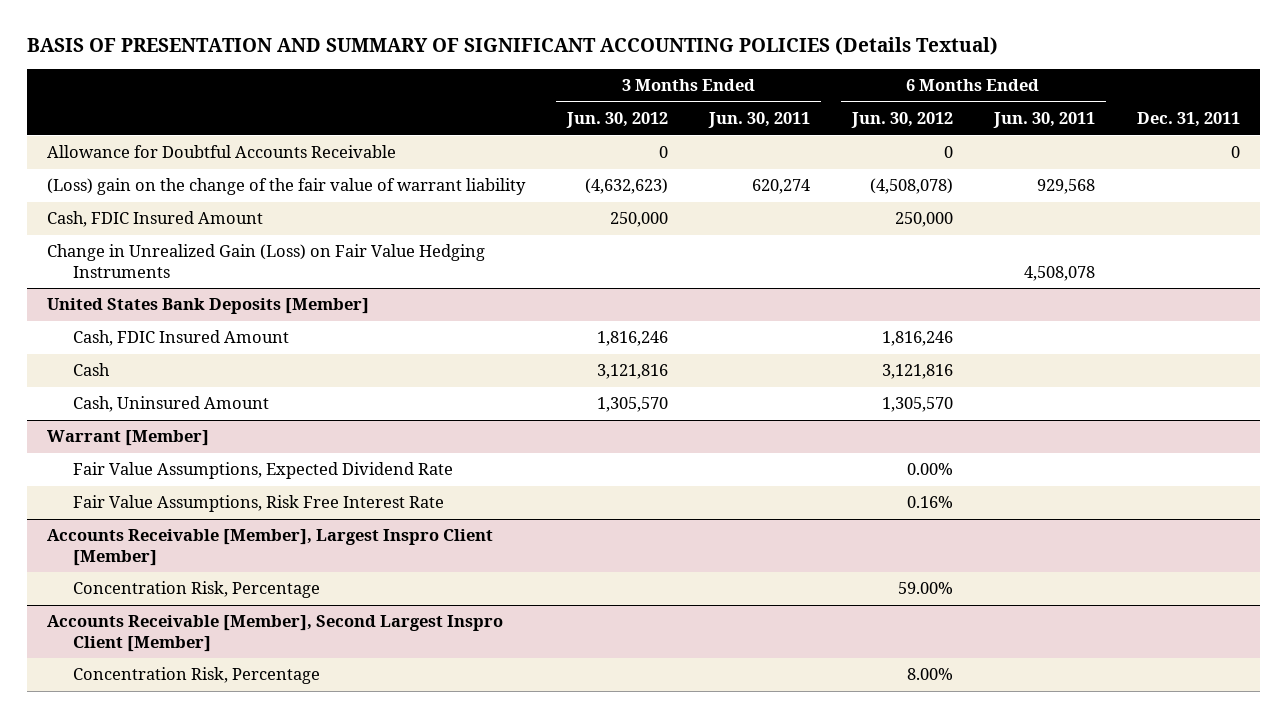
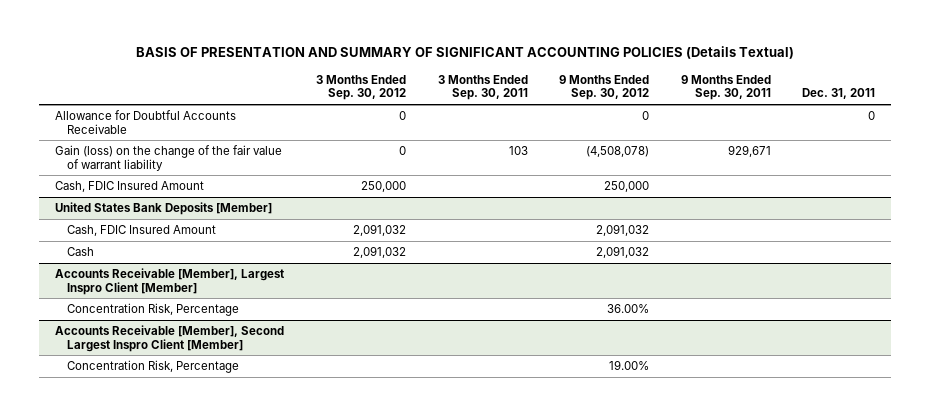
- | 3 Months Ended Jun. 30, 2012 | 3 Months Ended Jun. 30, 2011 | 6 Months Ended Jun. 30, 2012 | 6 Months Ended Jun. 30, 2011 | Dec. 31, 2011
+ | 3 Months Ended Sep. 30, 2012 | 3 Months Ended Sep. 30, 2011 | 9 Months Ended Sep. 30, 2012 | 9 Months Ended Sep. 30, 2011 | Dec. 31, 2011
- (Loss) gain on the change of the fair value of warrant liability | (4,632,623) | 620,274 | (4,508,078) | 929,568 |
+ Gain (loss) on the change of the fair value of warrant liability | 0 | 103 | (4,508,078) | 929,671 |
- Change in Unrealized Gain (Loss) on Fair Value Hedging Instruments | | | | 4,508,078 |
@ United States Bank Deposits [Member]
- Cash, Uninsured Amount | 1,305,570 | | 1,305,570 | |
- Warrant [Member]
- Fair Value Assumptions, Expected Dividend Rate | | | 0.00% | |
- Fair Value Assumptions, Risk Free Interest Rate | | | 0.16% | |

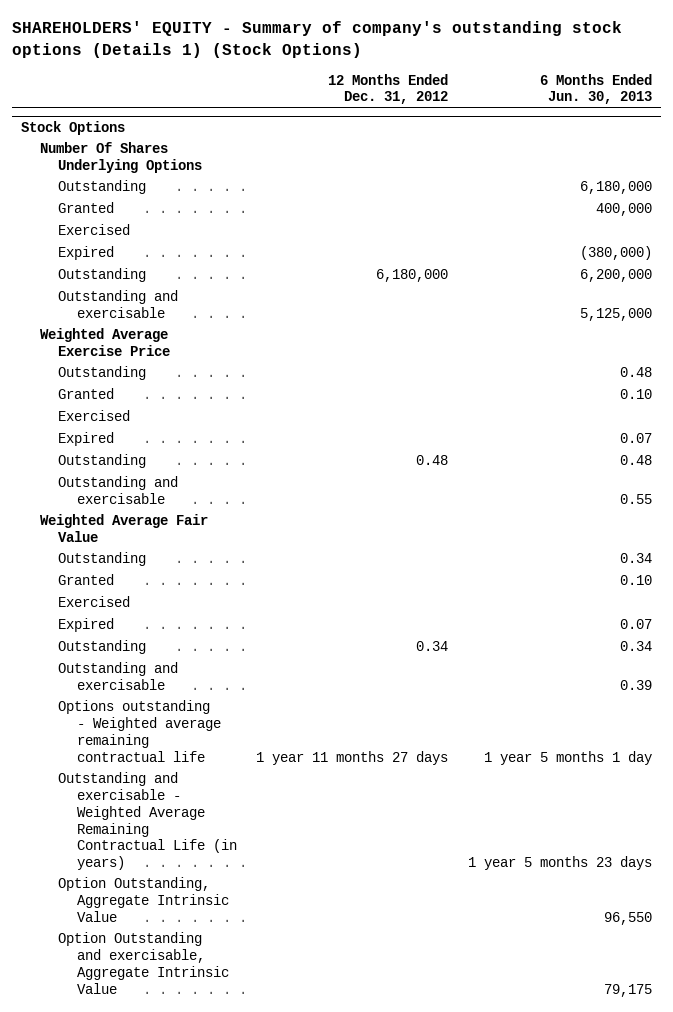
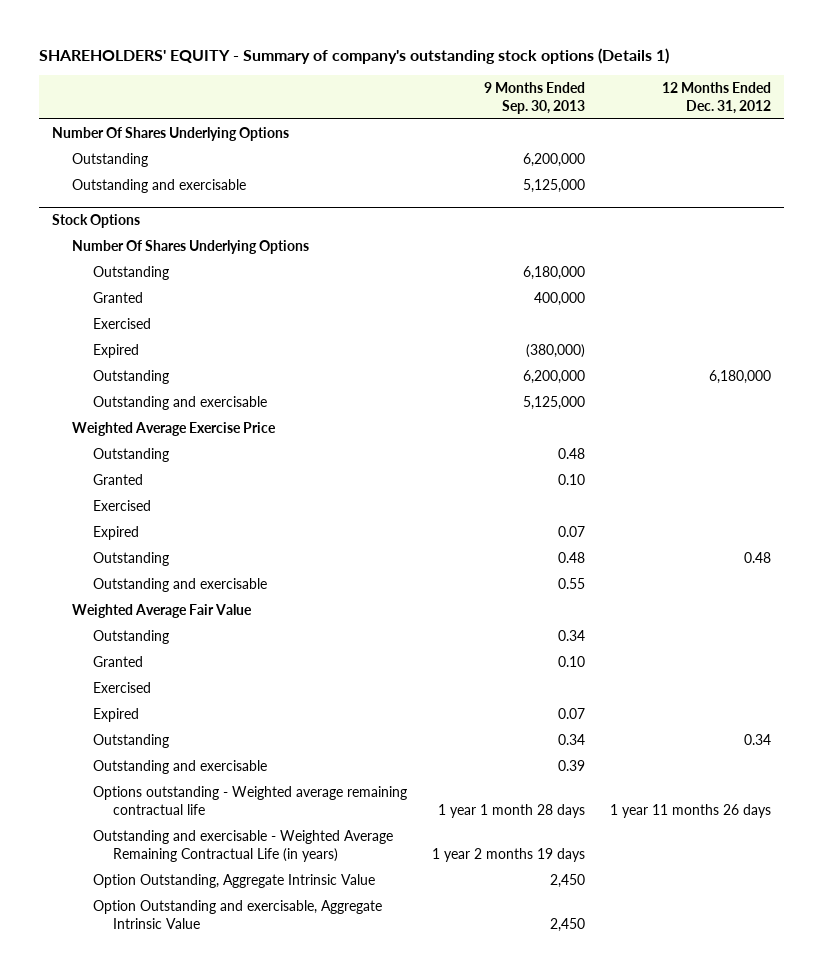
- SHAREHOLDERS' EQUITY - Summary of company's outstanding stock options (Details 1) (Stock Options)
+ SHAREHOLDERS' EQUITY - Summary of company's outstanding stock options (Details 1)
- | 12 Months Ended Dec. 31, 2012 | 6 Months Ended Jun. 30, 2013
+ | 9 Months Ended Sep. 30, 2013 | 12 Months Ended Dec. 31, 2012
+ Number Of Shares Underlying Options
+ Outstanding | 6,200,000 |
+ Outstanding and exercisable | 5,125,000 |
@ Stock Options
- Options outstanding - Weighted average remaining contractual life | 1 year 11 months 27 days | 1 year 5 months 1 day
+ Options outstanding - Weighted average remaining contractual life | 1 year 1 month 28 days | 1 year 11 months 26 days

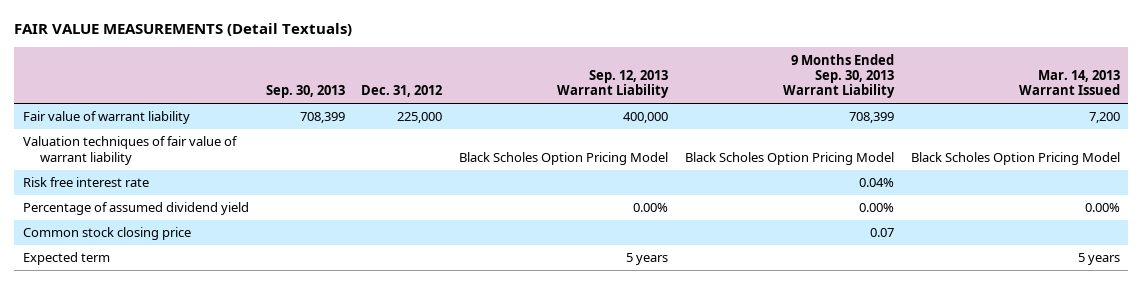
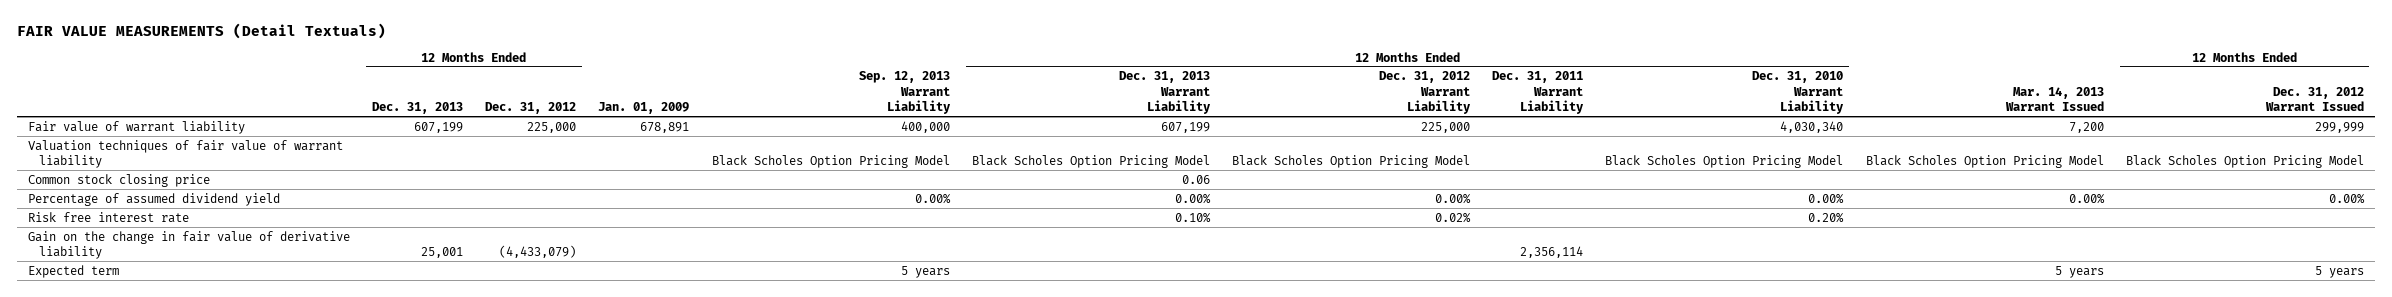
- | Sep. 30, 2013 | Dec. 31, 2012 | Sep. 12, 2013 Warrant Liability | 9 Months Ended Sep. 30, 2013 Warrant Liability | Mar. 14, 2013 Warrant Issued
+ | 12 Months Ended Dec. 31, 2013 | 12 Months Ended Dec. 31, 2012 | Jan. 01, 2009 | Sep. 12, 2013 Warrant Liability | 12 Months Ended Dec. 31, 2013 Warrant Liability | 12 Months Ended Dec. 31, 2012 Warrant Liability | 12 Months Ended Dec. 31, 2011 Warrant Liability | 12 Months Ended Dec. 31, 2010 Warrant Liability | Mar. 14, 2013 Warrant Issued | 12 Months Ended Dec. 31, 2012 Warrant Issued
moved down: Percentage of assumed dividend yield | | | | 0.00% | 0.00% | 0.00% | | 0.00% | 0.00% | 0.00%
moved down: Risk free interest rate | | | | | 0.10% | 0.02% | | 0.20% | |
+ Gain on the change in fair value of derivative liability | 25,001 | (4,433,079) | | | | | 2,356,114 | | |

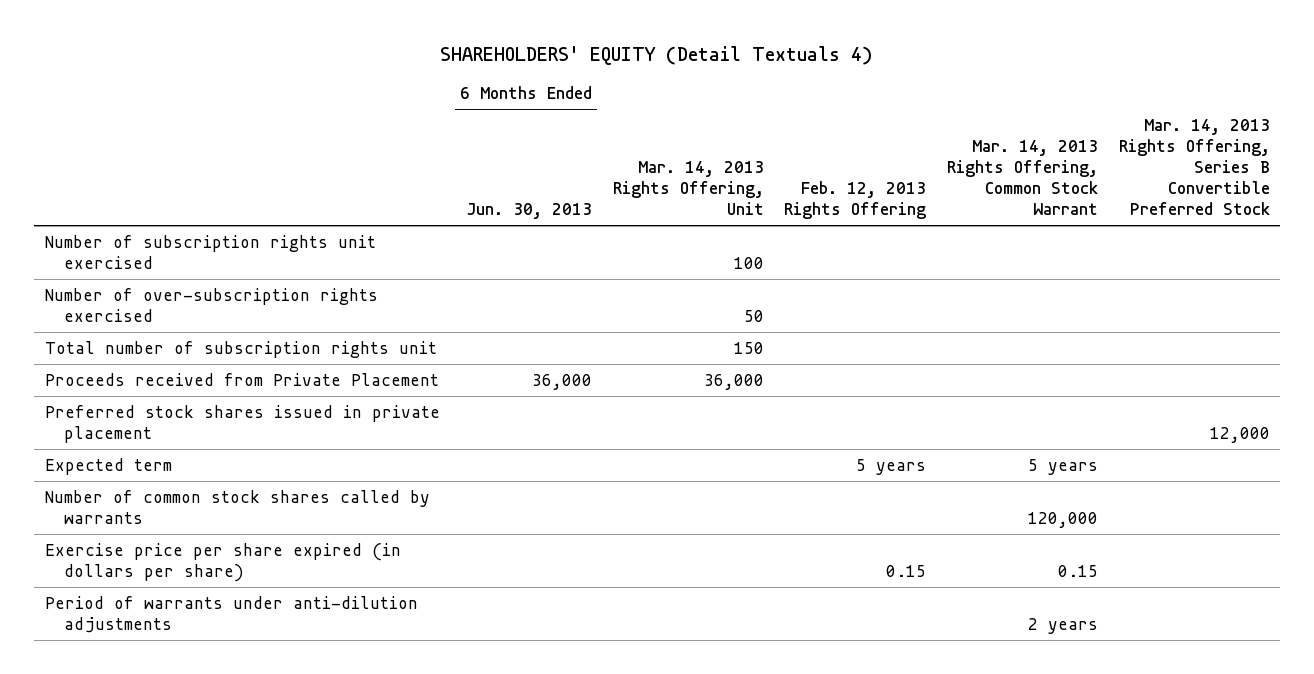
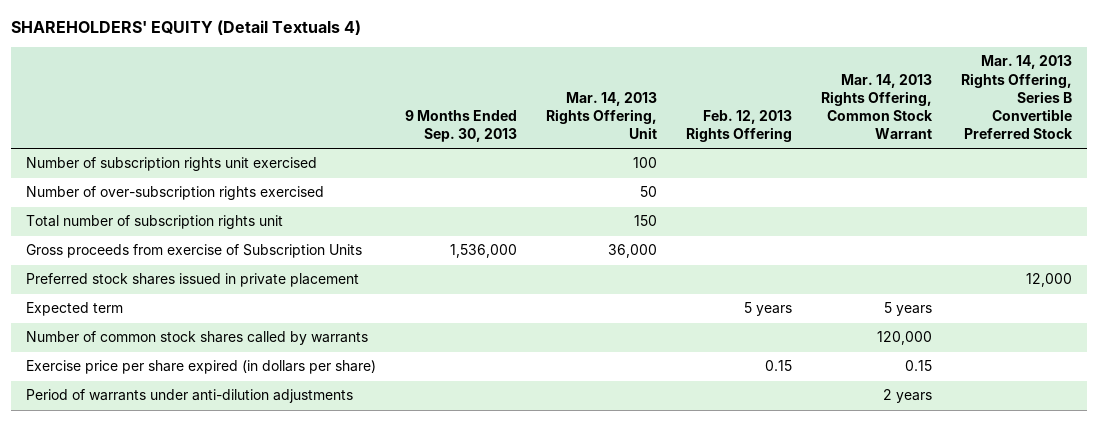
- | 6 Months Ended Jun. 30, 2013 | Mar. 14, 2013 Rights Offering, Unit | Feb. 12, 2013 Rights Offering | Mar. 14, 2013 Rights Offering, Common Stock Warrant | Mar. 14, 2013 Rights Offering, Series B Convertible Preferred Stock
+ | 9 Months Ended Sep. 30, 2013 | Mar. 14, 2013 Rights Offering, Unit | Feb. 12, 2013 Rights Offering | Mar. 14, 2013 Rights Offering, Common Stock Warrant | Mar. 14, 2013 Rights Offering, Series B Convertible Preferred Stock
- Proceeds received from Private Placement | 36,000 | 36,000 | | |
+ Gross proceeds from exercise of Subscription Units | 1,536,000 | 36,000 | | |

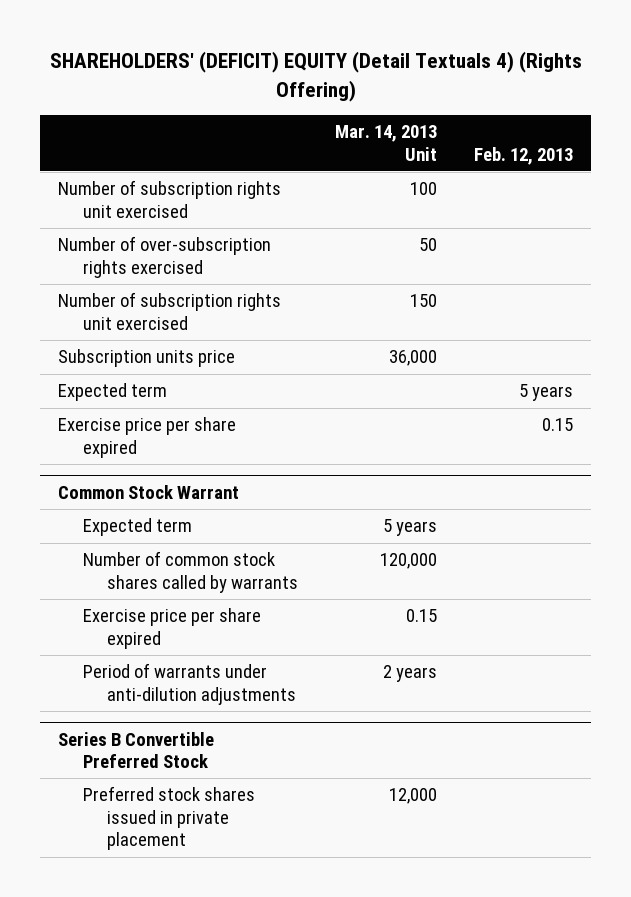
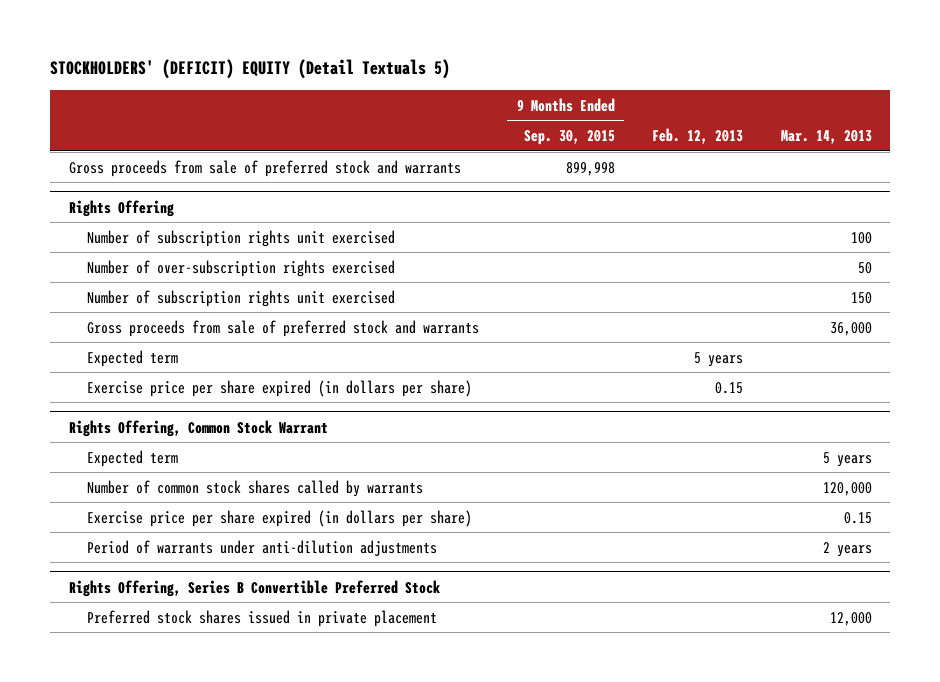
- SHAREHOLDERS' (DEFICIT) EQUITY (Detail Textuals 4) (Rights Offering)
+ STOCKHOLDERS' (DEFICIT) EQUITY (Detail Textuals 5)
- | Mar. 14, 2013 Unit | Feb. 12, 2013
+ | 9 Months Ended Sep. 30, 2015 | Feb. 12, 2013 | Mar. 14, 2013
- Number of subscription rights unit exercised | 100 |
- Number of over-subscription rights exercised | 50 |
- Number of subscription rights unit exercised | 150 |
- Subscription units price | 36,000 |
- Expected term | | 5 years
- Exercise price per share expired | | 0.15
- Common Stock Warrant
+ Gross proceeds from sale of preferred stock and warrants | 899,998 | |
+ Rights Offering
+ Number of subscription rights unit exercised | | | 100
+ Number of over-subscription rights exercised | | | 50
+ Number of subscription rights unit exercised | | | 150
+ Gross proceeds from sale of preferred stock and warrants | | | 36,000
+ Expected term | | 5 years |
+ Exercise price per share expired (in dollars per share) | | 0.15 |
+ Rights Offering, Common Stock Warrant
- Exercise price per share expired | 0.15 |
+ Exercise price per share expired (in dollars per share) | | | 0.15
- Series B Convertible Preferred Stock
+ Rights Offering, Series B Convertible Preferred Stock

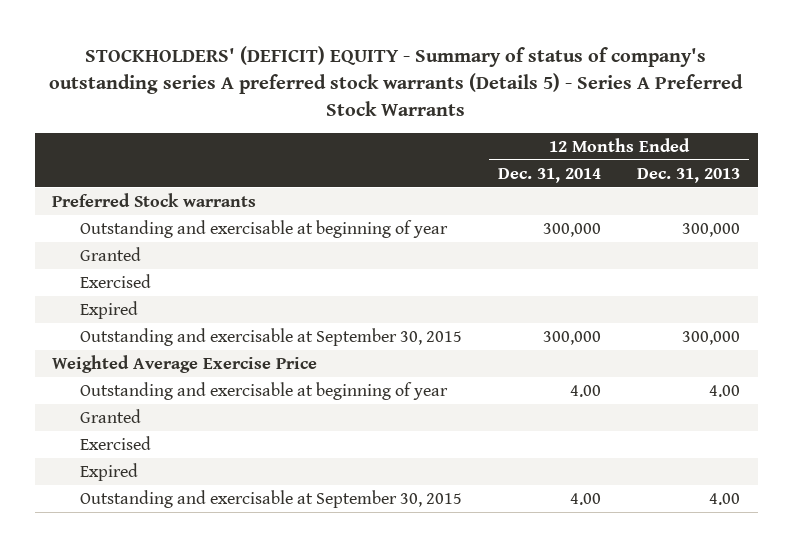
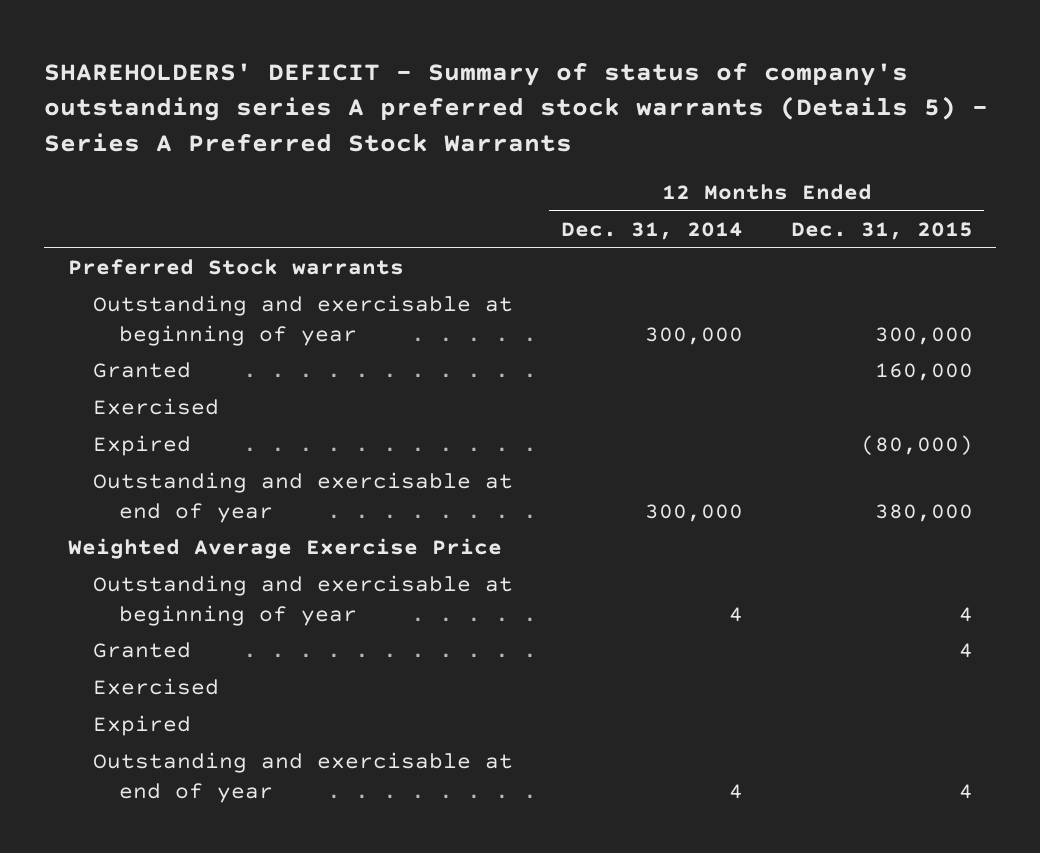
- STOCKHOLDERS' (DEFICIT) EQUITY - Summary of status of company's outstanding series A preferred stock warrants (Details 5) - Series A Preferred Stock Warrants
+ SHAREHOLDERS' DEFICIT - Summary of status of company's outstanding series A preferred stock warrants (Details 5) - Series A Preferred Stock Warrants
- | 12 Months Ended Dec. 31, 2014 | 12 Months Ended Dec. 31, 2013
+ | 12 Months Ended Dec. 31, 2014 | 12 Months Ended Dec. 31, 2015
- Outstanding and exercisable at September 30, 2015 | 300,000 | 300,000
+ Outstanding and exercisable at end of year | 300,000 | 380,000
- Outstanding and exercisable at beginning of year | 4.00 | 4.00
+ Outstanding and exercisable at beginning of year | 4 | 4
- Outstanding and exercisable at September 30, 2015 | 4.00 | 4.00
+ Outstanding and exercisable at end of year | 4 | 4

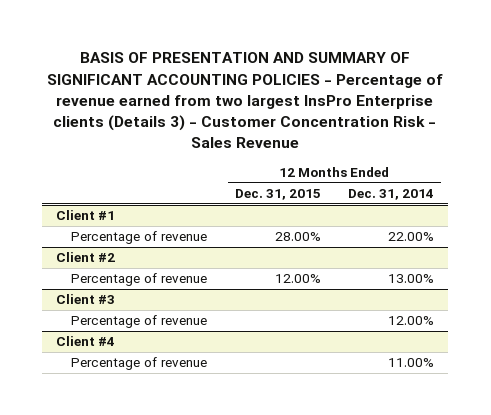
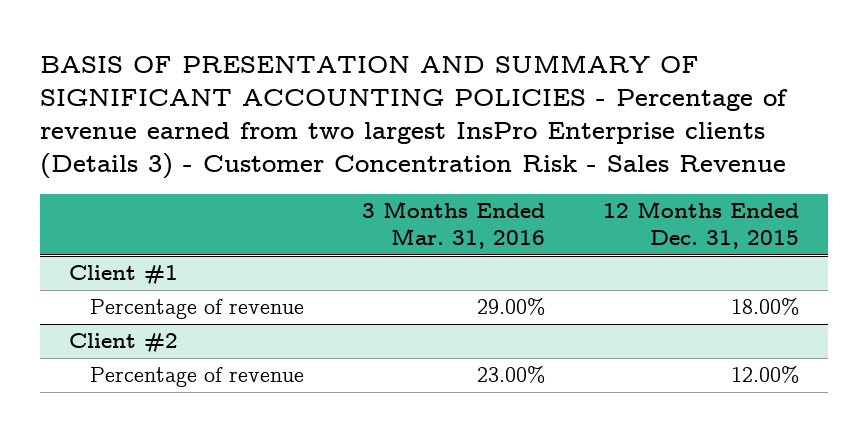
- | 12 Months Ended Dec. 31, 2015 | 12 Months Ended Dec. 31, 2014
+ | 3 Months Ended Mar. 31, 2016 | 12 Months Ended Dec. 31, 2015
@ Client #1
- Percentage of revenue | 28.00% | 22.00%
+ Percentage of revenue | 29.00% | 18.00%
- Client #3
- Percentage of revenue | | 12.00%
- Client #4
- Percentage of revenue | | 11.00%

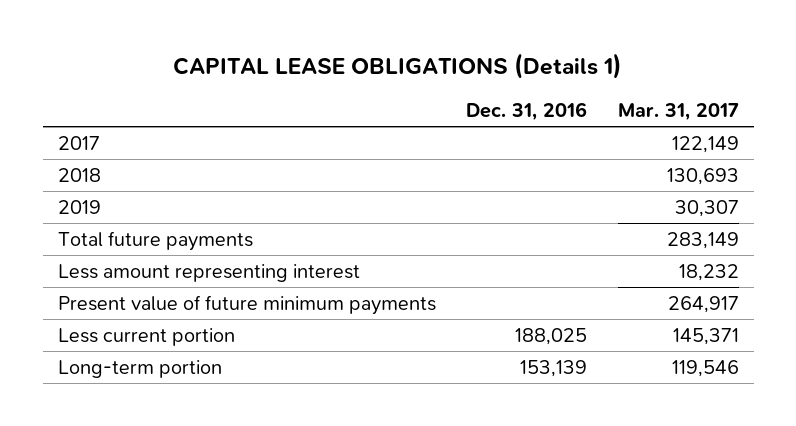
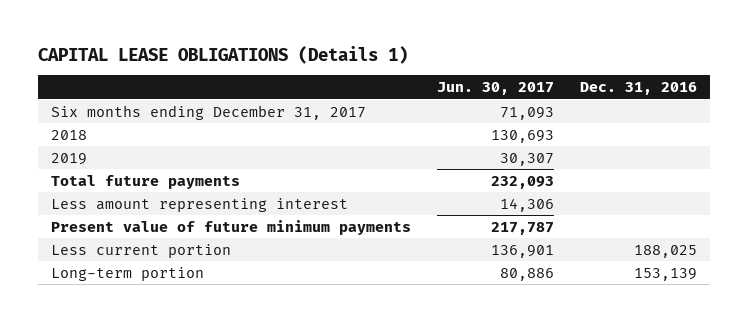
- | Dec. 31, 2016 | Mar. 31, 2017
+ | Jun. 30, 2017 | Dec. 31, 2016
- 2017 | | 122,149
+ Six months ending December 31, 2017 | 71,093 |

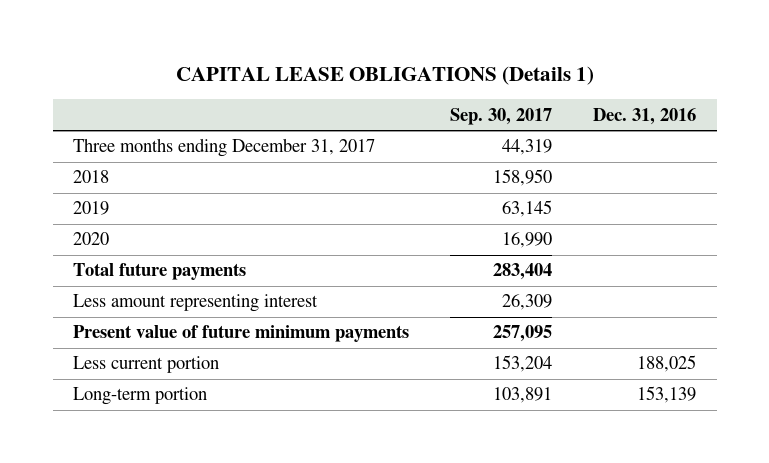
- | Jun. 30, 2017 | Dec. 31, 2016
+ | Sep. 30, 2017 | Dec. 31, 2016
- Six months ending December 31, 2017 | 71,093 |
+ Three months ending December 31, 2017 | 44,319 |
+ 2020 | 16,990 |

